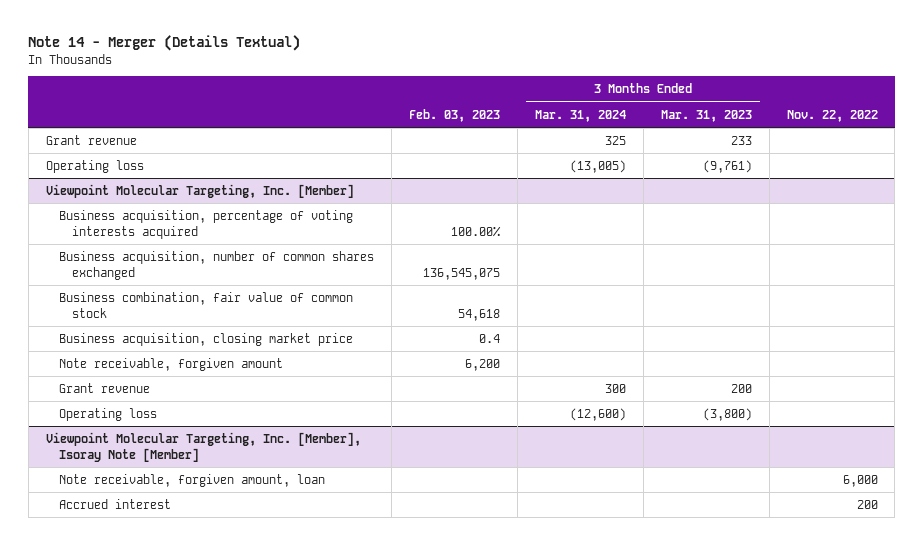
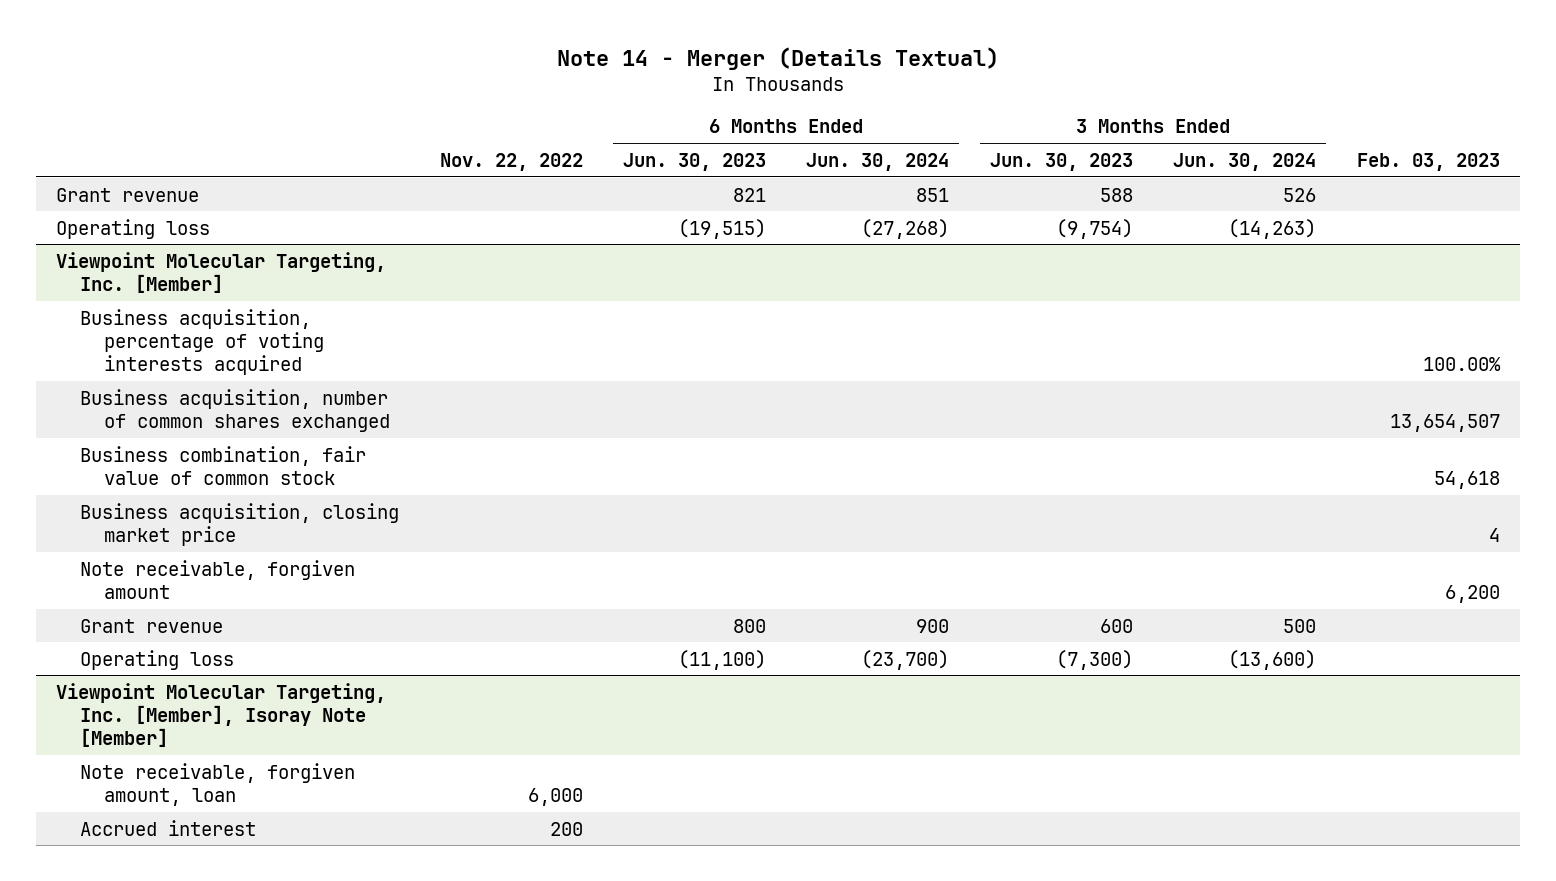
- | Feb. 03, 2023 | 3 Months Ended Mar. 31, 2024 | 3 Months Ended Mar. 31, 2023 | Nov. 22, 2022
+ | Nov. 22, 2022 | 6 Months Ended Jun. 30, 2023 | 6 Months Ended Jun. 30, 2024 | 3 Months Ended Jun. 30, 2023 | 3 Months Ended Jun. 30, 2024 | Feb. 03, 2023
@ Viewpoint Molecular Targeting, Inc. [Member]
- Business acquisition, number of common shares exchanged | 136,545,075 | | |
+ Business acquisition, number of common shares exchanged | | | | | | 13,654,507
- Business acquisition, closing market price | 0.4 | | |
+ Business acquisition, closing market price | | | | | | 4

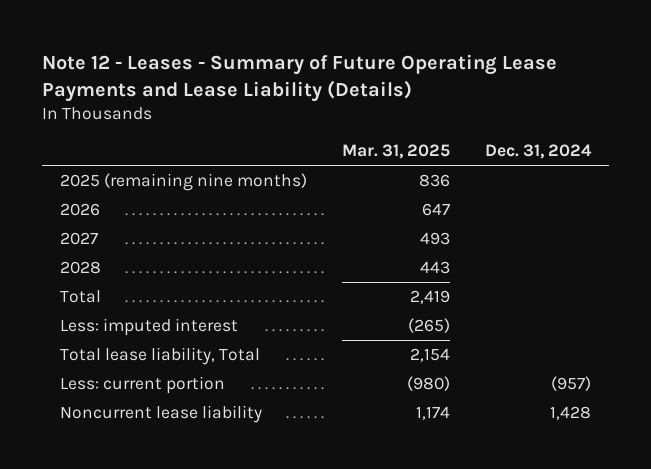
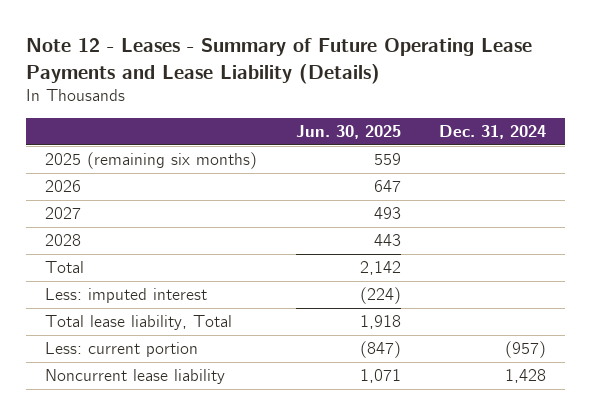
- | Mar. 31, 2025 | Dec. 31, 2024
+ | Jun. 30, 2025 | Dec. 31, 2024
- 2025 (remaining nine months) | 836 |
+ 2025 (remaining six months) | 559 |

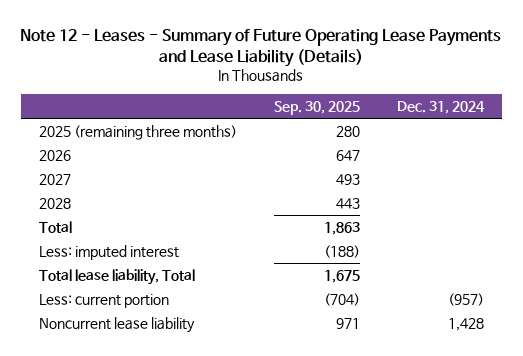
- | Jun. 30, 2025 | Dec. 31, 2024
+ | Sep. 30, 2025 | Dec. 31, 2024
- 2025 (remaining six months) | 559 |
+ 2025 (remaining three months) | 280 |

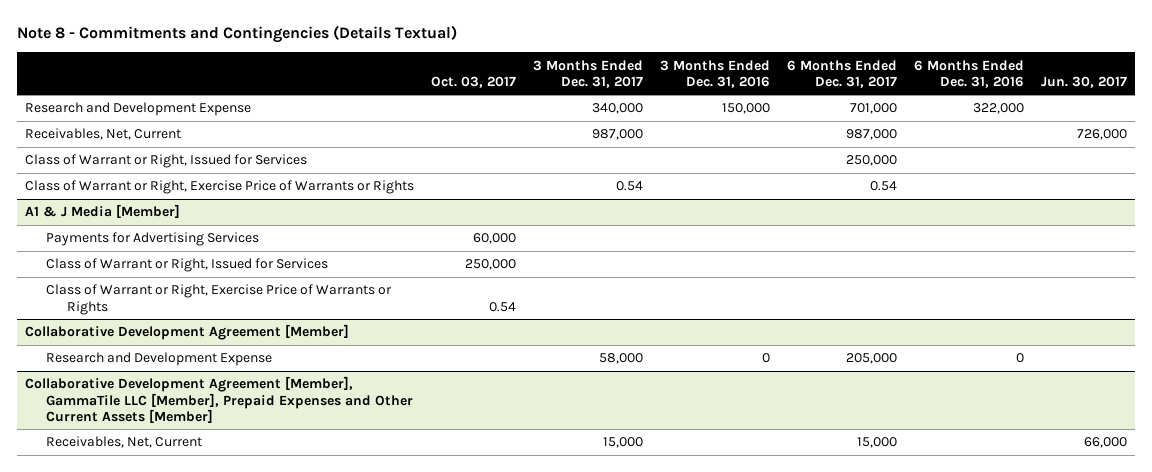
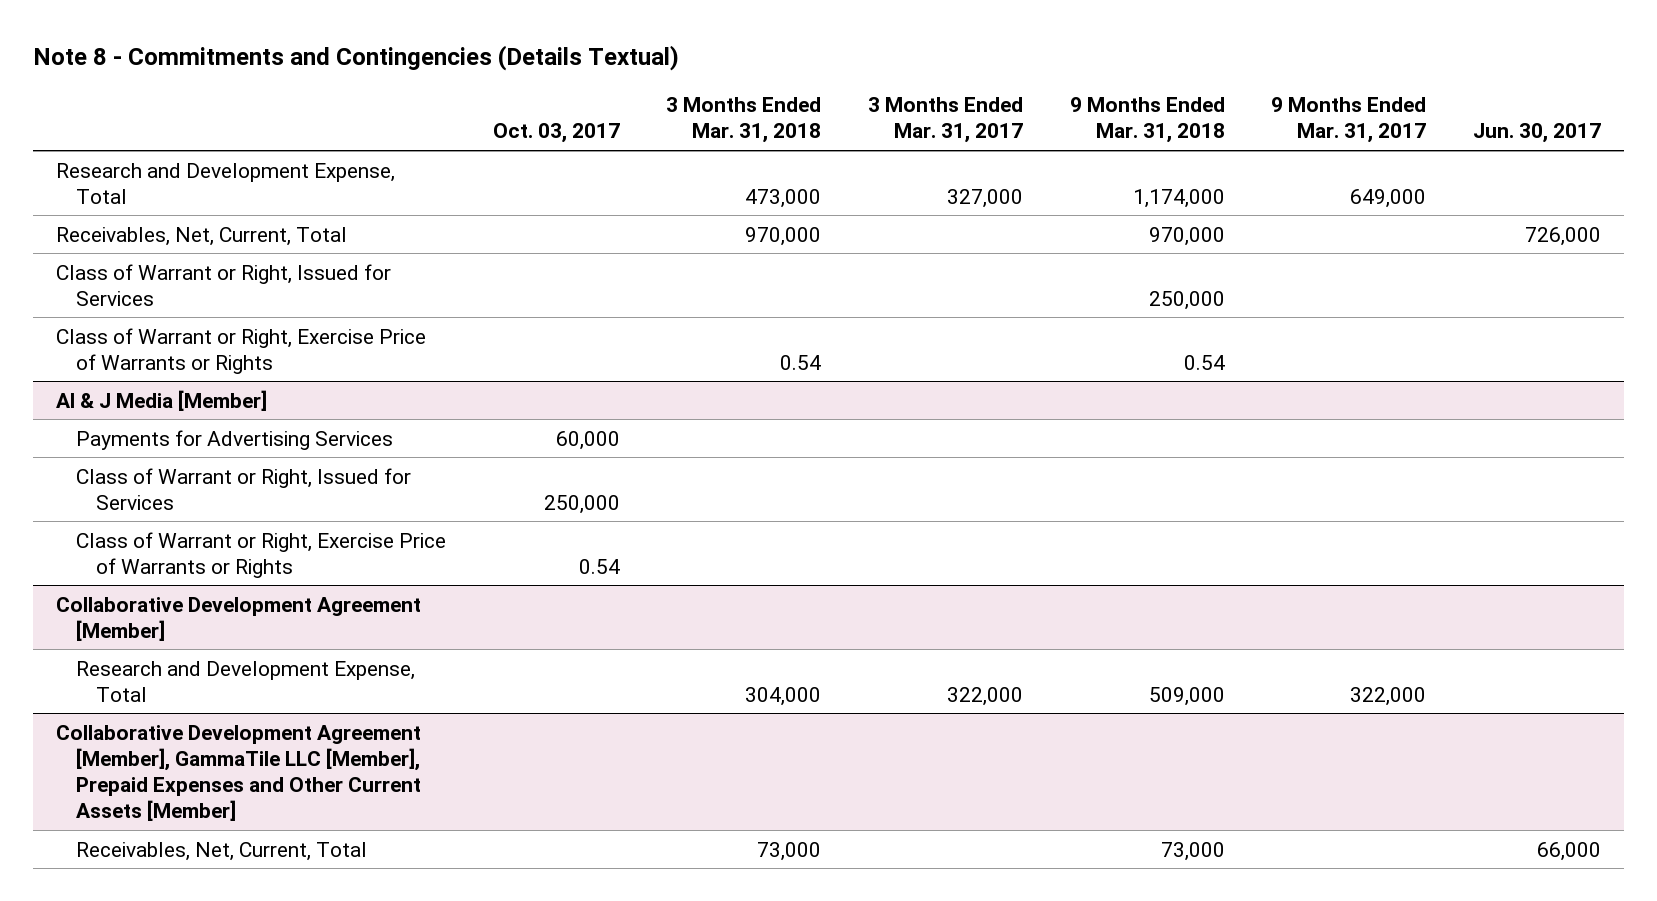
- | Oct. 03, 2017 | 3 Months Ended Dec. 31, 2017 | 3 Months Ended Dec. 31, 2016 | 6 Months Ended Dec. 31, 2017 | 6 Months Ended Dec. 31, 2016 | Jun. 30, 2017
+ | Oct. 03, 2017 | 3 Months Ended Mar. 31, 2018 | 3 Months Ended Mar. 31, 2017 | 9 Months Ended Mar. 31, 2018 | 9 Months Ended Mar. 31, 2017 | Jun. 30, 2017
- Research and Development Expense | | 340,000 | 150,000 | 701,000 | 322,000 |
- Receivables, Net, Current | | 987,000 | | 987,000 | | 726,000
+ Research and Development Expense, Total | | 473,000 | 327,000 | 1,174,000 | 649,000 |
+ Receivables, Net, Current, Total | | 970,000 | | 970,000 | | 726,000
- A1 & J Media [Member]
+ Al & J Media [Member]
@ Collaborative Development Agreement [Member]
- Research and Development Expense | | 58,000 | 0 | 205,000 | 0 |
+ Research and Development Expense, Total | | 304,000 | 322,000 | 509,000 | 322,000 |
@ Collaborative Development Agreement [Member], GammaTile LLC [Member], Prepaid Expenses and Other Current Assets [Member]
- Receivables, Net, Current | | 15,000 | | 15,000 | | 66,000
+ Receivables, Net, Current, Total | | 73,000 | | 73,000 | | 66,000

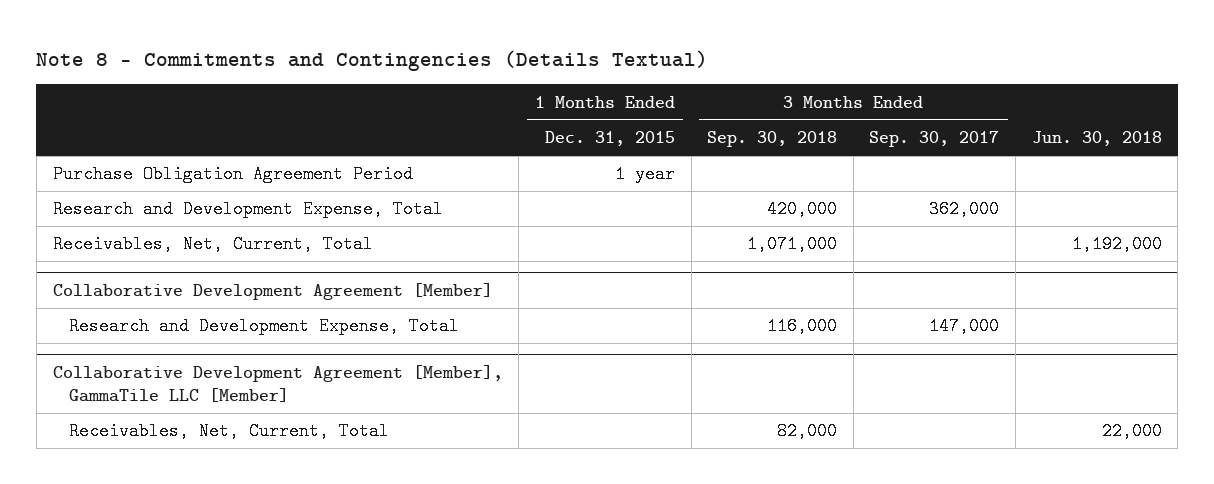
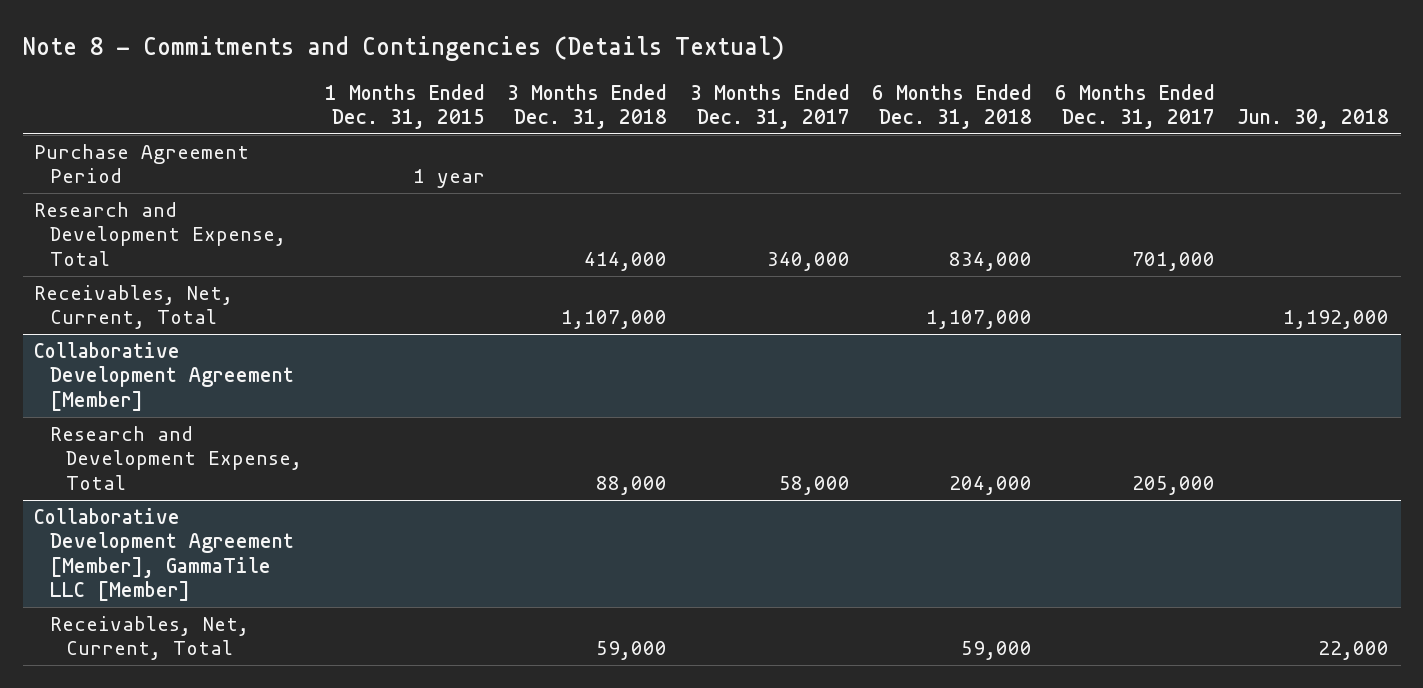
- | 1 Months Ended Dec. 31, 2015 | 3 Months Ended Sep. 30, 2018 | 3 Months Ended Sep. 30, 2017 | Jun. 30, 2018
+ | 1 Months Ended Dec. 31, 2015 | 3 Months Ended Dec. 31, 2018 | 3 Months Ended Dec. 31, 2017 | 6 Months Ended Dec. 31, 2018 | 6 Months Ended Dec. 31, 2017 | Jun. 30, 2018
- Purchase Obligation Agreement Period | 1 year | | |
+ Purchase Agreement Period | 1 year | | | | |

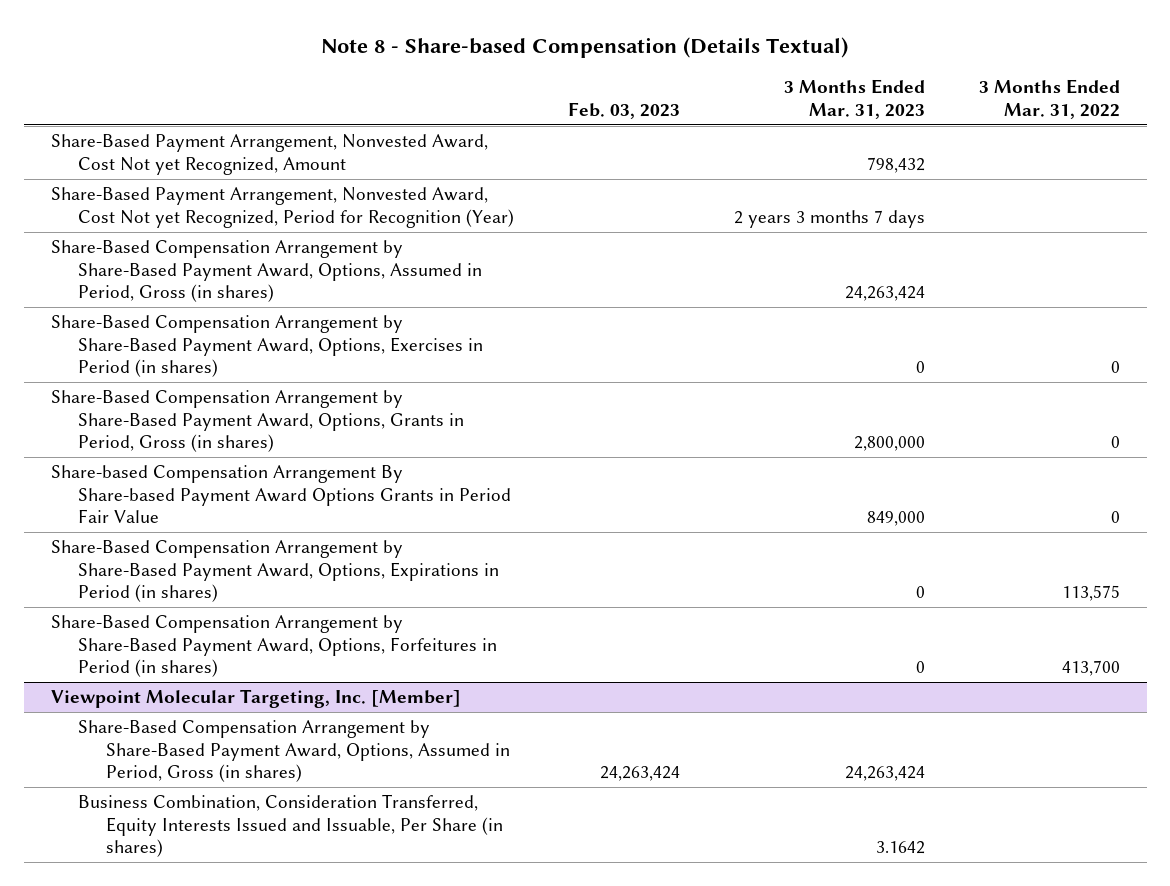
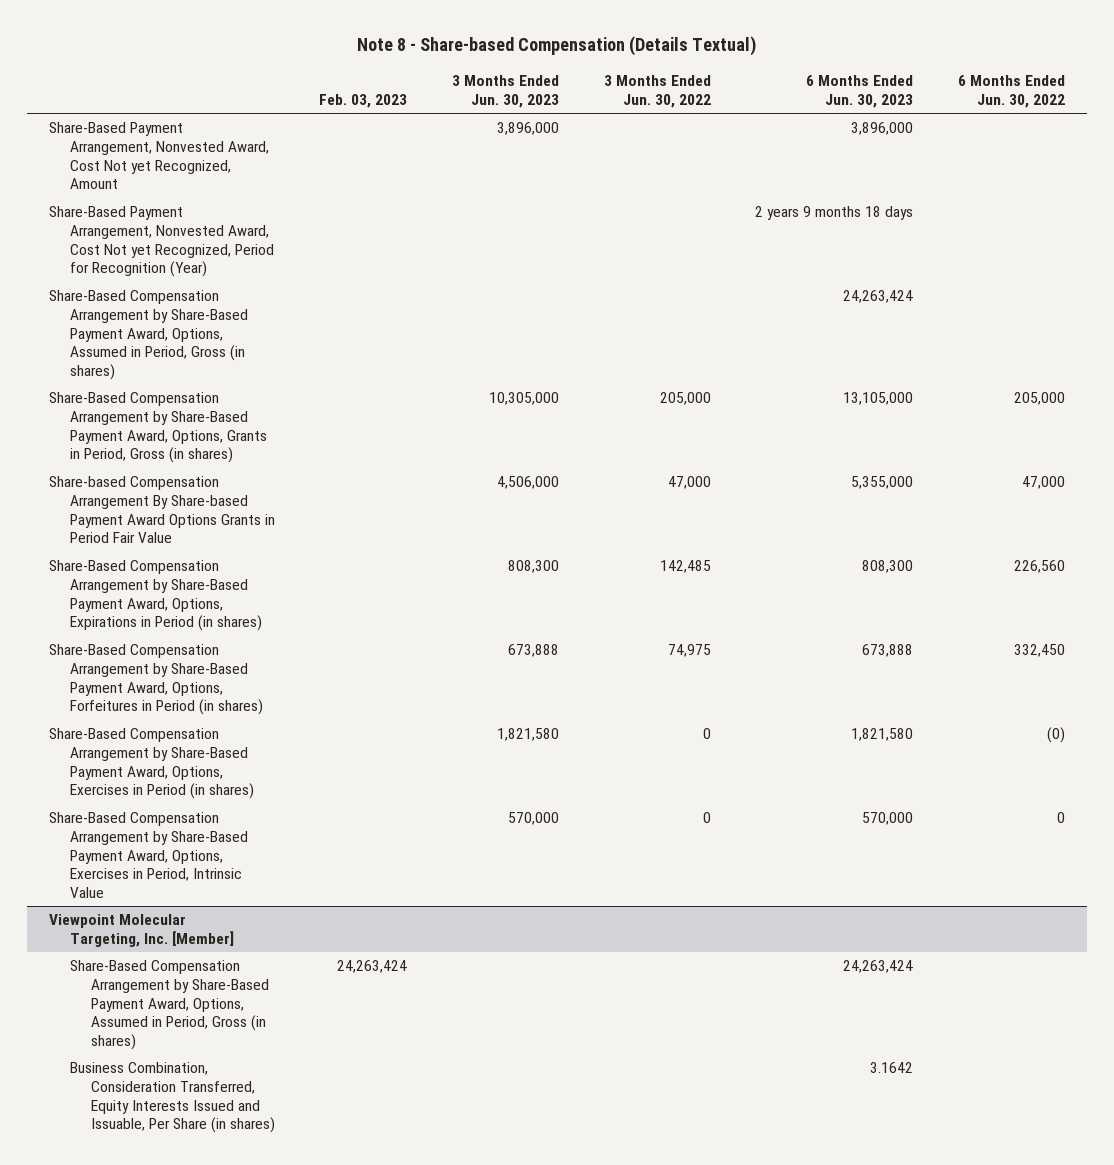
- | Feb. 03, 2023 | 3 Months Ended Mar. 31, 2023 | 3 Months Ended Mar. 31, 2022
+ | Feb. 03, 2023 | 3 Months Ended Jun. 30, 2023 | 3 Months Ended Jun. 30, 2022 | 6 Months Ended Jun. 30, 2023 | 6 Months Ended Jun. 30, 2022
moved down: Share-Based Compensation Arrangement by Share-Based Payment Award, Options, Exercises in Period (in shares) | | 1,821,580 | 0 | 1,821,580 | (0)
+ Share-Based Compensation Arrangement by Share-Based Payment Award, Options, Exercises in Period, Intrinsic Value | | 570,000 | 0 | 570,000 | 0

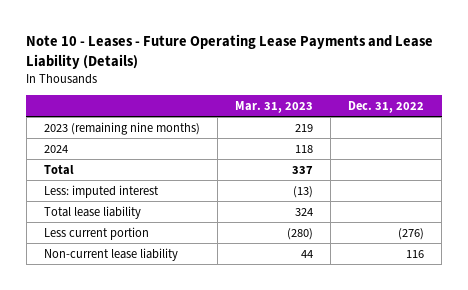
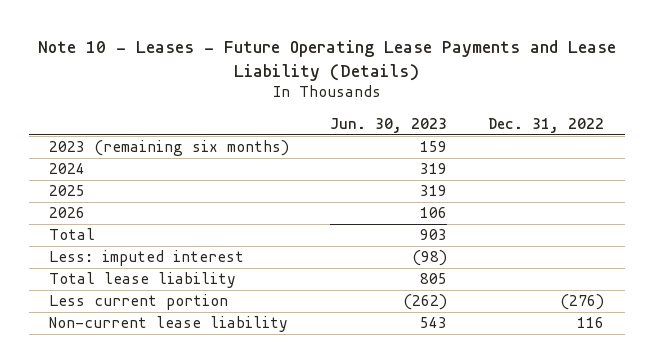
- | Mar. 31, 2023 | Dec. 31, 2022
+ | Jun. 30, 2023 | Dec. 31, 2022
- 2023 (remaining nine months) | 219 |
+ 2023 (remaining six months) | 159 |
+ 2025 | 319 |
+ 2026 | 106 |

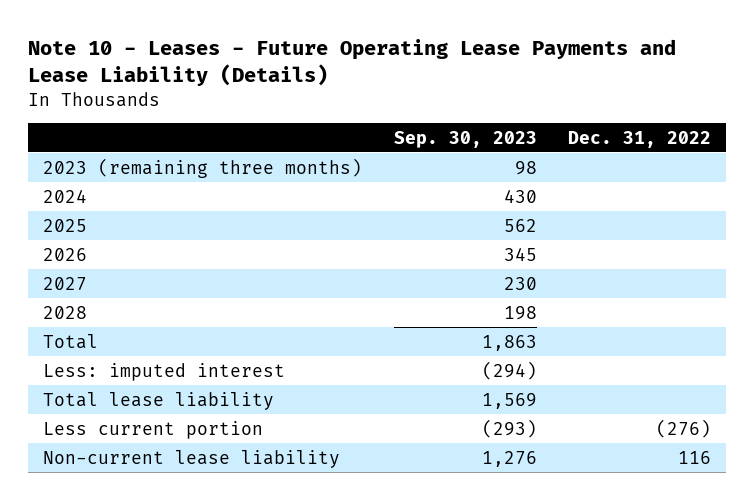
- | Jun. 30, 2023 | Dec. 31, 2022
+ | Sep. 30, 2023 | Dec. 31, 2022
- 2023 (remaining six months) | 159 |
+ 2023 (remaining three months) | 98 |
+ 2027 | 230 |
+ 2028 | 198 |

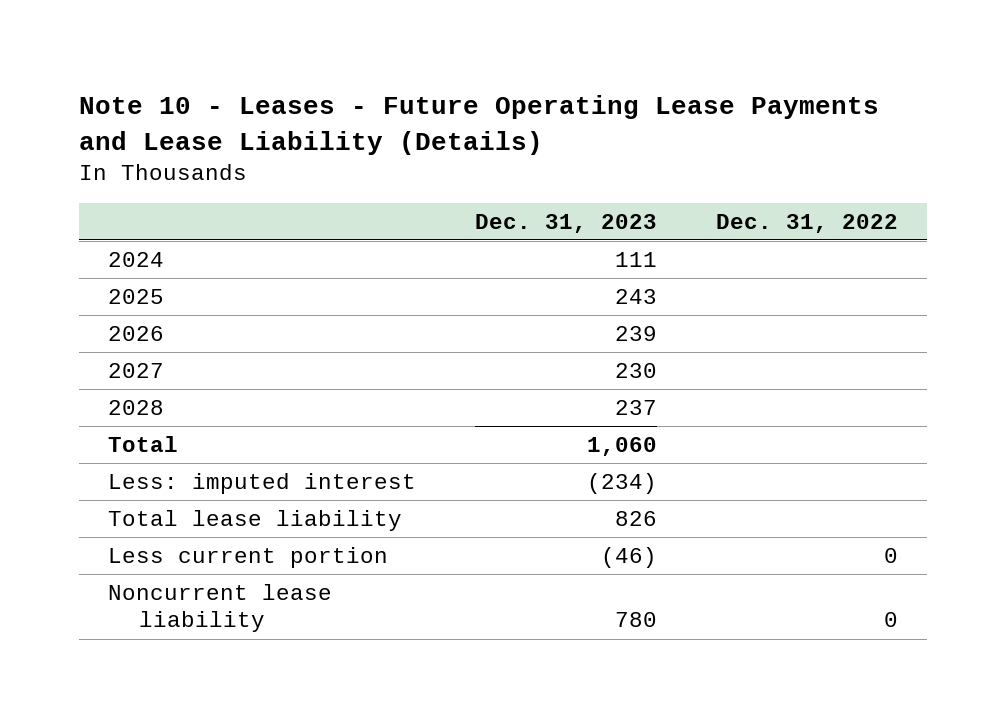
- | Sep. 30, 2023 | Dec. 31, 2022
+ | Dec. 31, 2023 | Dec. 31, 2022
- 2023 (remaining three months) | 98 |
- Less current portion | (293) | (276)
- Non-current lease liability | 1,276 | 116
+ Less current portion | (46) | 0
+ Noncurrent lease liability | 780 | 0

